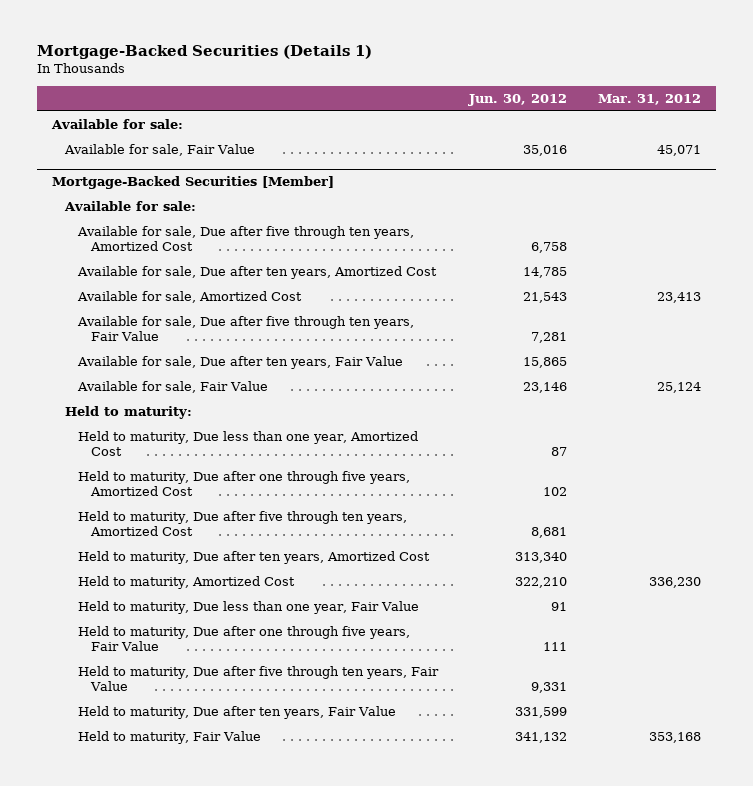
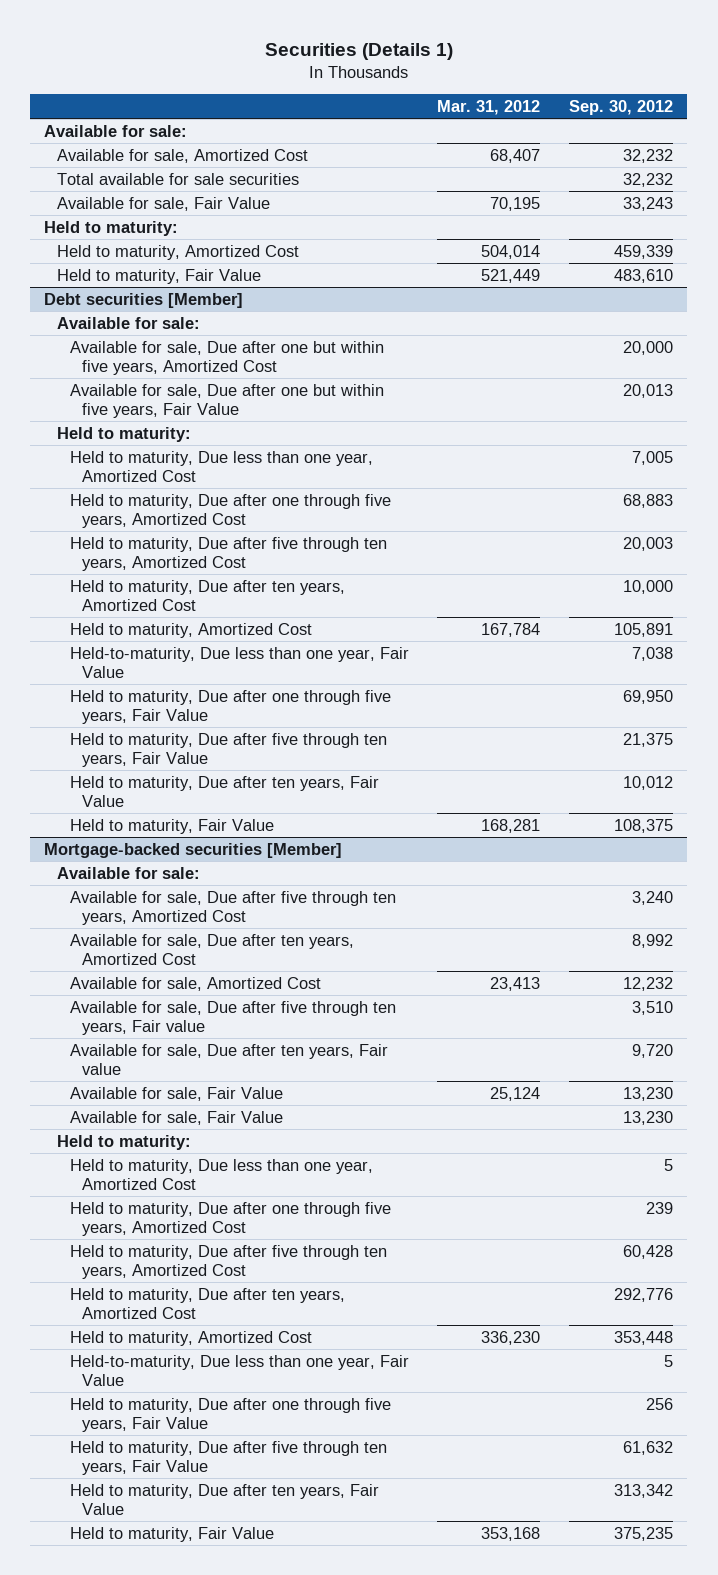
- Mortgage-Backed Securities (Details 1)
+ Securities (Details 1)
- | Jun. 30, 2012 | Mar. 31, 2012
+ | Mar. 31, 2012 | Sep. 30, 2012
- Available for sale, Fair Value | 35,016 | 45,071
- Mortgage-Backed Securities [Member]
+ Available for sale, Amortized Cost | 68,407 | 32,232
+ Total available for sale securities | | 32,232
+ Available for sale, Fair Value | 70,195 | 33,243
+ Held to maturity:
+ Held to maturity, Amortized Cost | 504,014 | 459,339
+ Held to maturity, Fair Value | 521,449 | 483,610
+ Debt securities [Member]
+ Available for sale:
+ Available for sale, Due after one but within five years, Amortized Cost | | 20,000
+ Available for sale, Due after one but within five years, Fair Value | | 20,013
+ Held to maturity:
+ Held to maturity, Due less than one year, Amortized Cost | | 7,005
+ Held to maturity, Due after one through five years, Amortized Cost | | 68,883
+ Held to maturity, Due after five through ten years, Amortized Cost | | 20,003
+ Held to maturity, Due after ten years, Amortized Cost | | 10,000
+ Held to maturity, Amortized Cost | 167,784 | 105,891
+ Held-to-maturity, Due less than one year, Fair Value | | 7,038
+ Held to maturity, Due after one through five years, Fair Value | | 69,950
+ Held to maturity, Due after five through ten years, Fair Value | | 21,375
+ Held to maturity, Due after ten years, Fair Value | | 10,012
+ Held to maturity, Fair Value | 168,281 | 108,375
+ Mortgage-backed securities [Member]
- Available for sale, Due after five through ten years, Fair Value | 7,281 |
- Available for sale, Due after ten years, Fair Value | 15,865 |
+ Available for sale, Due after five through ten years, Fair value | | 3,510
+ Available for sale, Due after ten years, Fair value | | 9,720
+ Available for sale, Fair Value | | 13,230
- Held to maturity, Due less than one year, Fair Value | 91 |
+ Held-to-maturity, Due less than one year, Fair Value | | 5

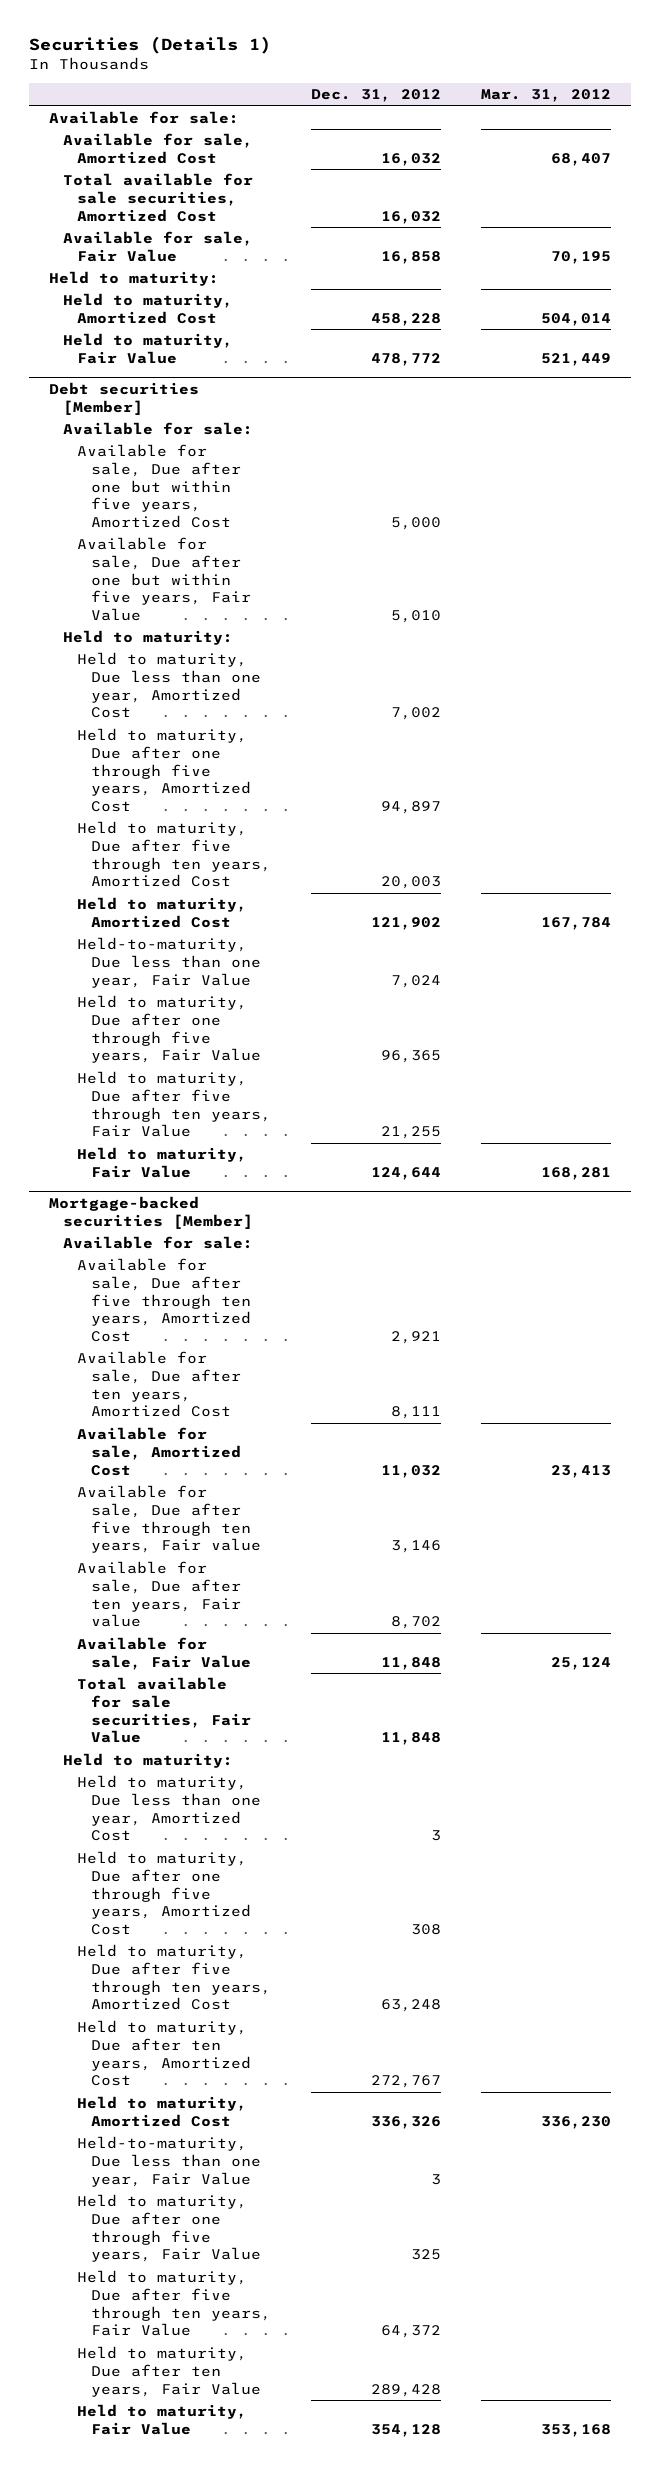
- | Mar. 31, 2012 | Sep. 30, 2012
+ | Dec. 31, 2012 | Mar. 31, 2012
- Total available for sale securities | | 32,232
+ Total available for sale securities, Amortized Cost | 16,032 |
@ Debt securities [Member]
- Held to maturity, Due after ten years, Amortized Cost | | 10,000
- Held to maturity, Due after ten years, Fair Value | | 10,012
@ Mortgage-backed securities [Member]
- Available for sale, Fair Value | | 13,230
+ Total available for sale securities, Fair Value | 11,848 |

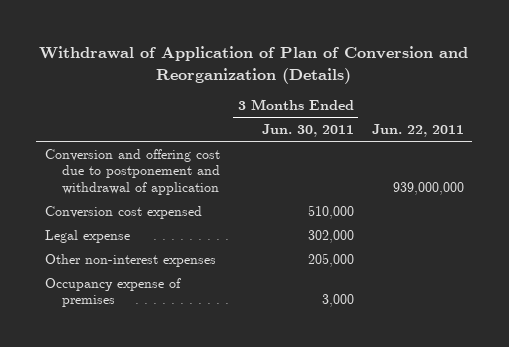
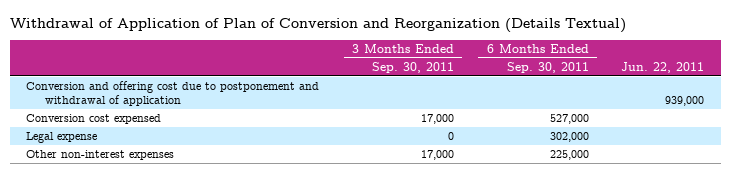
- Withdrawal of Application of Plan of Conversion and Reorganization (Details)
+ Withdrawal of Application of Plan of Conversion and Reorganization (Details Textual)
- | 3 Months Ended Jun. 30, 2011 | Jun. 22, 2011
+ | 3 Months Ended Sep. 30, 2011 | 6 Months Ended Sep. 30, 2011 | Jun. 22, 2011
- Conversion and offering cost due to postponement and withdrawal of application | | 939,000,000
+ Conversion and offering cost due to postponement and withdrawal of application | | | 939,000
- Occupancy expense of premises | 3,000 |

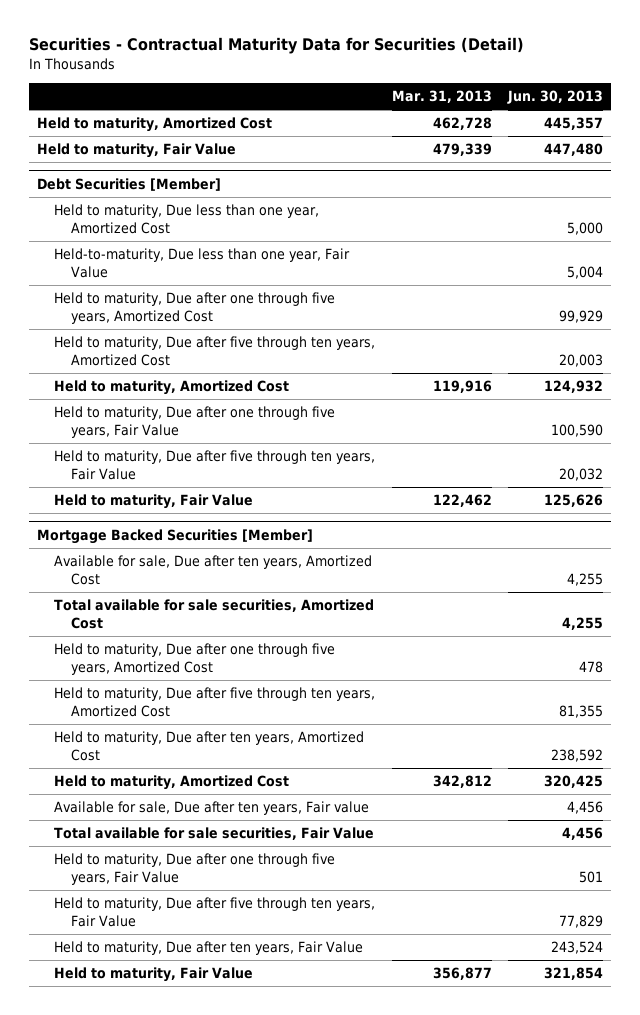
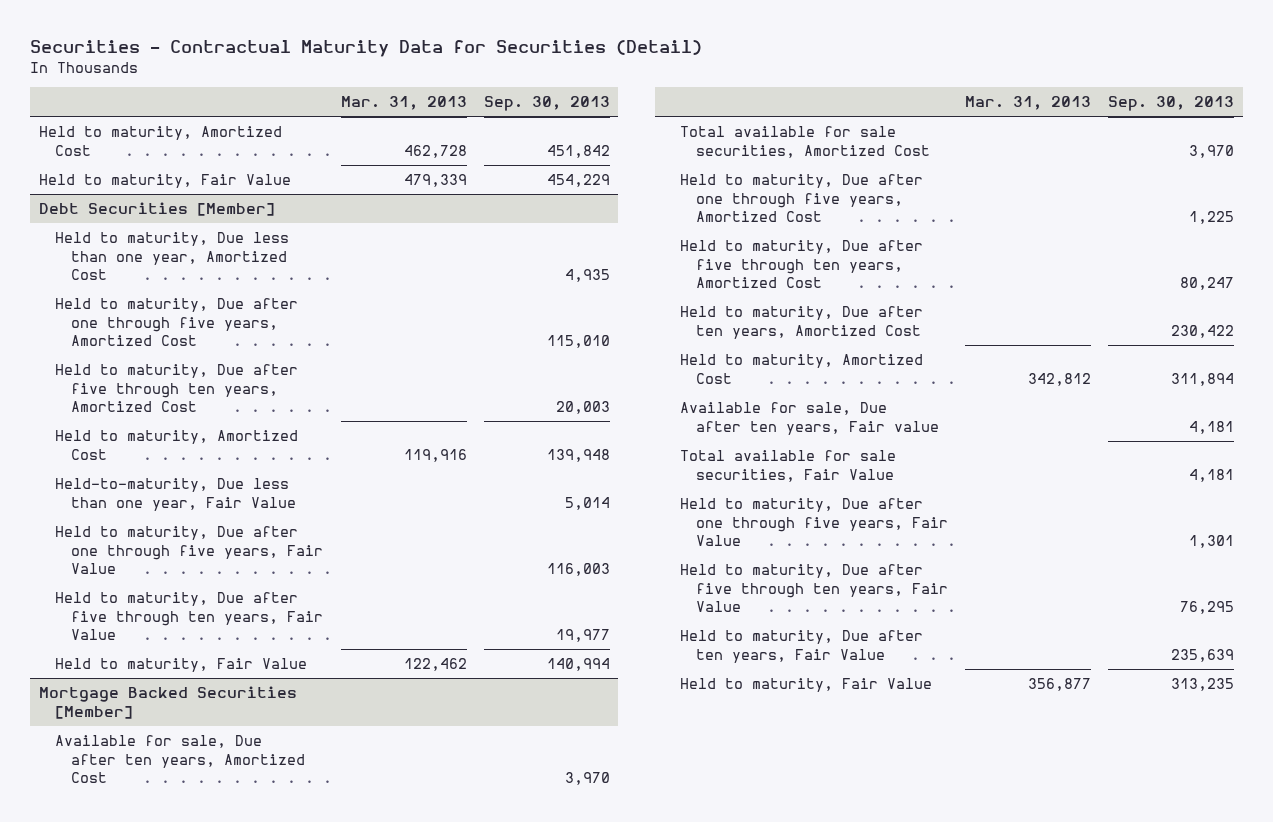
- | Mar. 31, 2013 | Jun. 30, 2013
+ | Mar. 31, 2013 | Sep. 30, 2013
@ Debt Securities [Member]
moved down: Held-to-maturity, Due less than one year, Fair Value | | 5,014

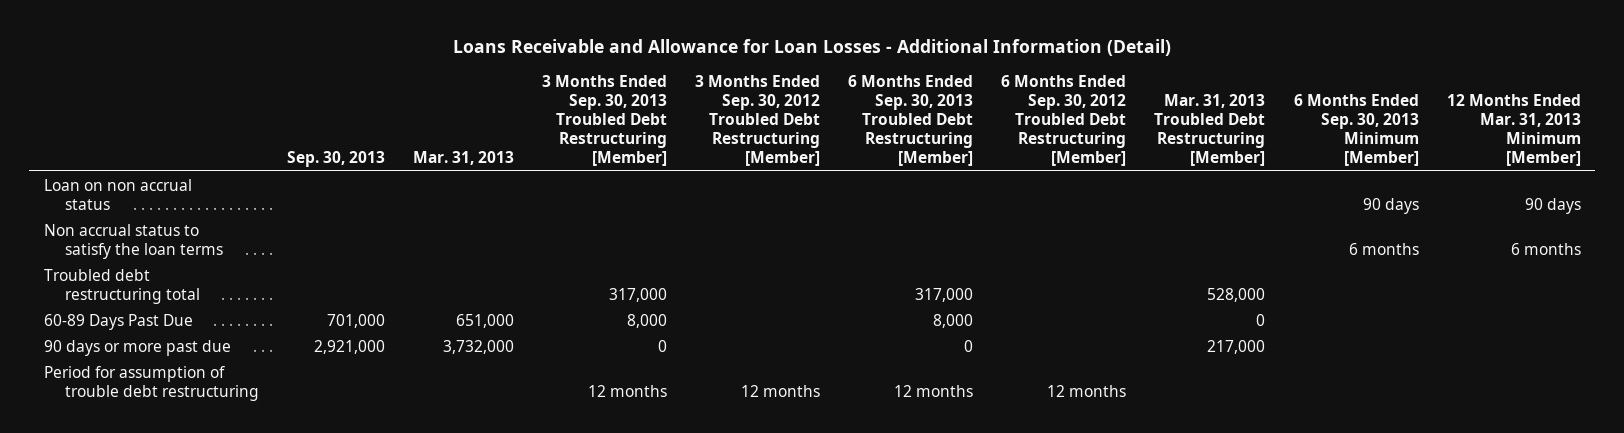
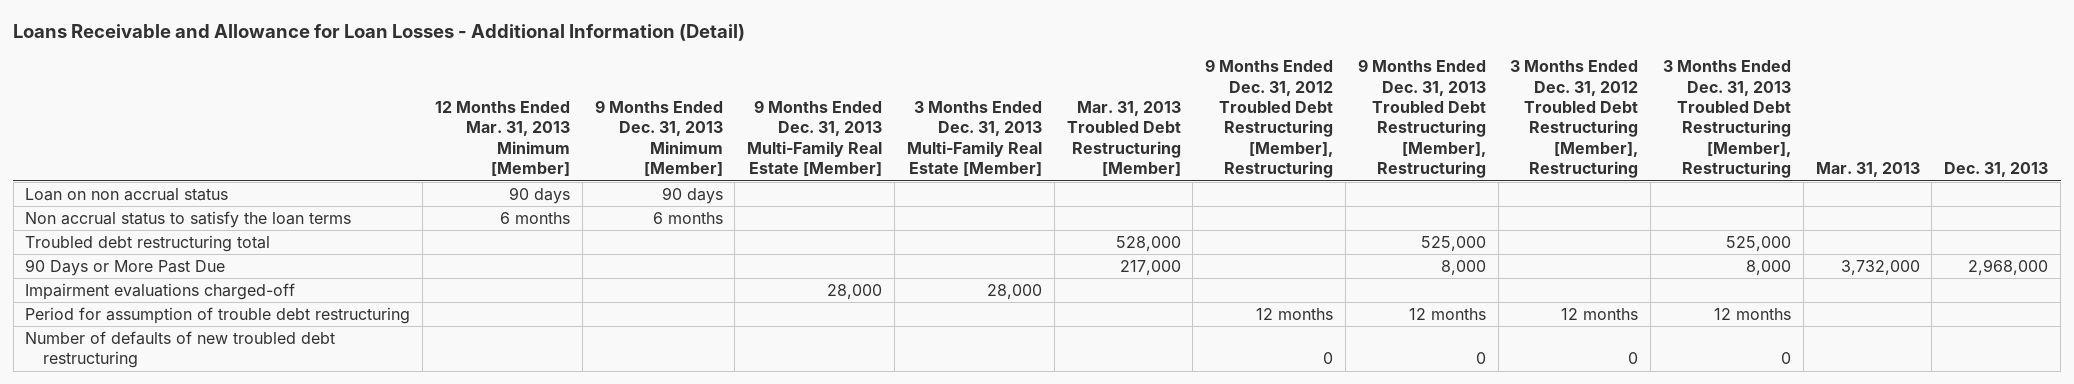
- | Sep. 30, 2013 | Mar. 31, 2013 | 3 Months Ended Sep. 30, 2013 Troubled Debt Restructuring [Member] | 3 Months Ended Sep. 30, 2012 Troubled Debt Restructuring [Member] | 6 Months Ended Sep. 30, 2013 Troubled Debt Restructuring [Member] | 6 Months Ended Sep. 30, 2012 Troubled Debt Restructuring [Member] | Mar. 31, 2013 Troubled Debt Restructuring [Member] | 6 Months Ended Sep. 30, 2013 Minimum [Member] | 12 Months Ended Mar. 31, 2013 Minimum [Member]
+ | 12 Months Ended Mar. 31, 2013 Minimum [Member] | 9 Months Ended Dec. 31, 2013 Minimum [Member] | 9 Months Ended Dec. 31, 2013 Multi-Family Real Estate [Member] | 3 Months Ended Dec. 31, 2013 Multi-Family Real Estate [Member] | Mar. 31, 2013 Troubled Debt Restructuring [Member] | 9 Months Ended Dec. 31, 2012 Troubled Debt Restructuring [Member], Restructuring | 9 Months Ended Dec. 31, 2013 Troubled Debt Restructuring [Member], Restructuring | 3 Months Ended Dec. 31, 2012 Troubled Debt Restructuring [Member], Restructuring | 3 Months Ended Dec. 31, 2013 Troubled Debt Restructuring [Member], Restructuring | Mar. 31, 2013 | Dec. 31, 2013
- 60-89 Days Past Due | 701,000 | 651,000 | 8,000 | | 8,000 | | 0 | |
- 90 days or more past due | 2,921,000 | 3,732,000 | 0 | | 0 | | 217,000 | |
+ 90 Days or More Past Due | | | | | 217,000 | | 8,000 | | 8,000 | 3,732,000 | 2,968,000
+ Impairment evaluations charged-off | | | 28,000 | 28,000 | | | | | | |
+ Number of defaults of new troubled debt restructuring | | | | | | 0 | 0 | 0 | 0 | |

